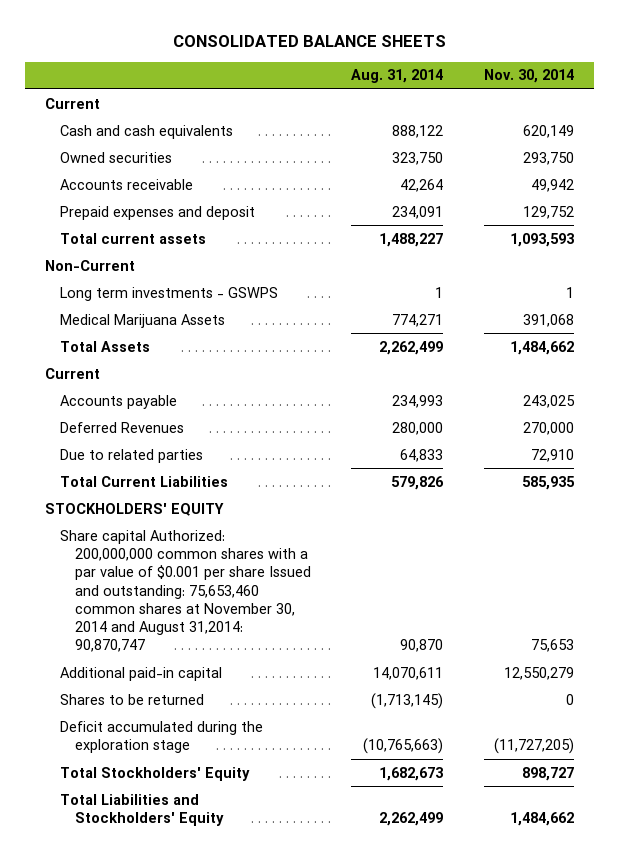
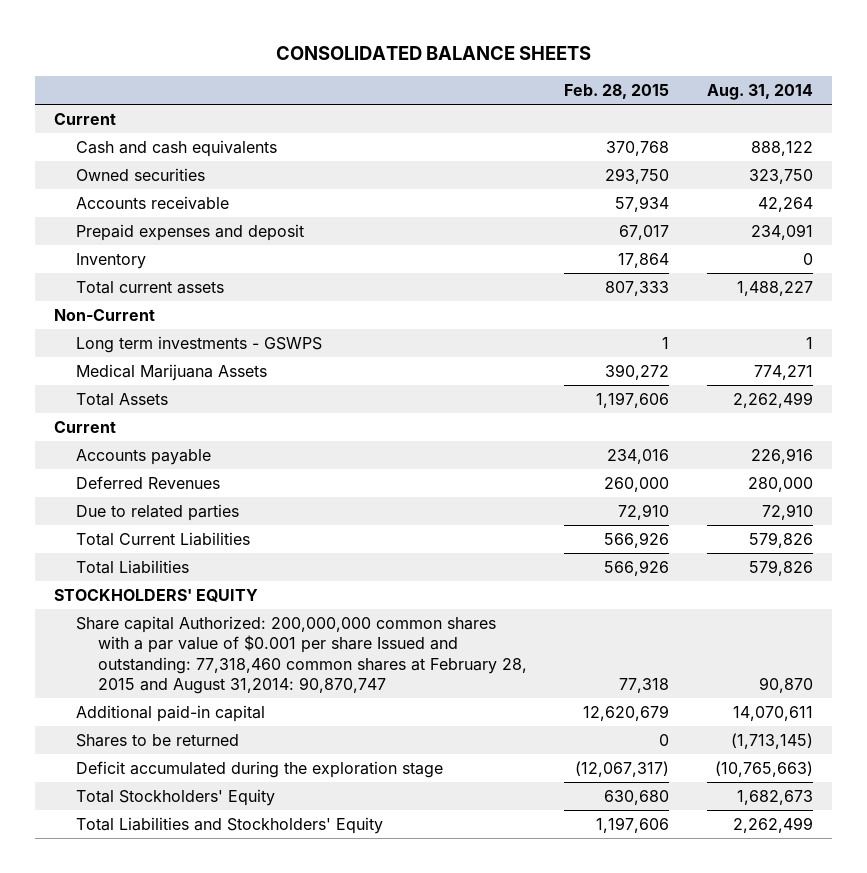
- | Aug. 31, 2014 | Nov. 30, 2014
+ | Feb. 28, 2015 | Aug. 31, 2014
+ Inventory | 17,864 | 0
- Accounts payable | 234,993 | 243,025
+ Accounts payable | 234,016 | 226,916
- Due to related parties | 64,833 | 72,910
+ Due to related parties | 72,910 | 72,910
+ Total Liabilities | 566,926 | 579,826
- Share capital Authorized: 200,000,000 common shares with a par value of $0.001 per share Issued and outstanding: 75,653,460 common shares at November 30, 2014 and August 31,2014: 90,870,747 | 90,870 | 75,653
+ Share capital Authorized: 200,000,000 common shares with a par value of $0.001 per share Issued and outstanding: 77,318,460 common shares at February 28, 2015 and August 31,2014: 90,870,747 | 77,318 | 90,870

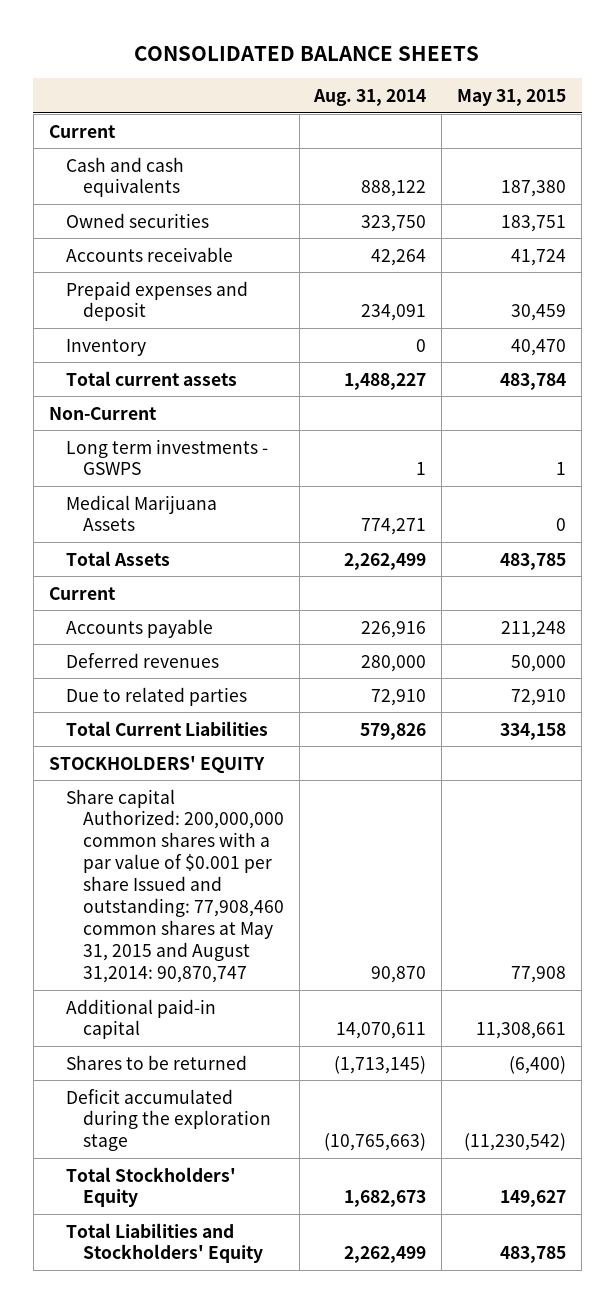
- | Feb. 28, 2015 | Aug. 31, 2014
+ | Aug. 31, 2014 | May 31, 2015
- Deferred Revenues | 260,000 | 280,000
+ Deferred revenues | 280,000 | 50,000
- Total Liabilities | 566,926 | 579,826
- Share capital Authorized: 200,000,000 common shares with a par value of $0.001 per share Issued and outstanding: 77,318,460 common shares at February 28, 2015 and August 31,2014: 90,870,747 | 77,318 | 90,870
+ Share capital Authorized: 200,000,000 common shares with a par value of $0.001 per share Issued and outstanding: 77,908,460 common shares at May 31, 2015 and August 31,2014: 90,870,747 | 90,870 | 77,908

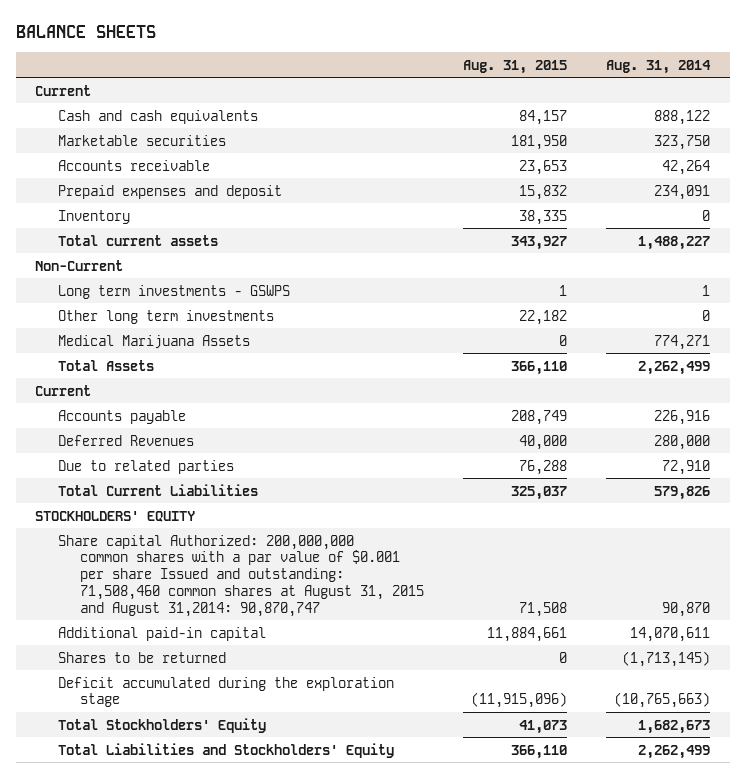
- CONSOLIDATED BALANCE SHEETS
+ BALANCE SHEETS
- | Aug. 31, 2014 | May 31, 2015
+ | Aug. 31, 2015 | Aug. 31, 2014
- Owned securities | 323,750 | 183,751
+ Marketable securities | 181,950 | 323,750
+ Other long term investments | 22,182 | 0
- Deferred revenues | 280,000 | 50,000
+ Deferred Revenues | 40,000 | 280,000
- Share capital Authorized: 200,000,000 common shares with a par value of $0.001 per share Issued and outstanding: 77,908,460 common shares at May 31, 2015 and August 31,2014: 90,870,747 | 90,870 | 77,908
+ Share capital Authorized: 200,000,000 common shares with a par value of $0.001 per share Issued and outstanding: 71,508,460 common shares at August 31, 2015 and August 31,2014: 90,870,747 | 71,508 | 90,870

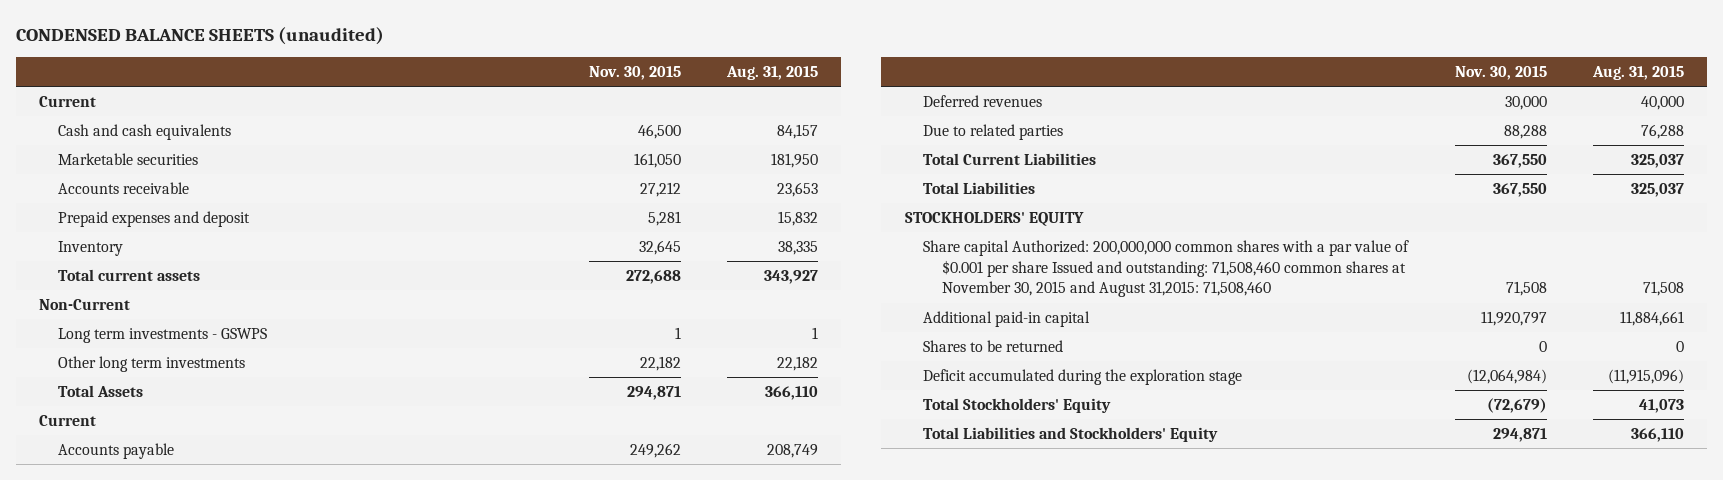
- BALANCE SHEETS
+ CONDENSED BALANCE SHEETS (unaudited)
- | Aug. 31, 2015 | Aug. 31, 2014
+ | Nov. 30, 2015 | Aug. 31, 2015
- Medical Marijuana Assets | 0 | 774,271
- Deferred Revenues | 40,000 | 280,000
+ Deferred revenues | 30,000 | 40,000
+ Total Liabilities | 367,550 | 325,037
- Share capital Authorized: 200,000,000 common shares with a par value of $0.001 per share Issued and outstanding: 71,508,460 common shares at August 31, 2015 and August 31,2014: 90,870,747 | 71,508 | 90,870
+ Share capital Authorized: 200,000,000 common shares with a par value of $0.001 per share Issued and outstanding: 71,508,460 common shares at November 30, 2015 and August 31,2015: 71,508,460 | 71,508 | 71,508

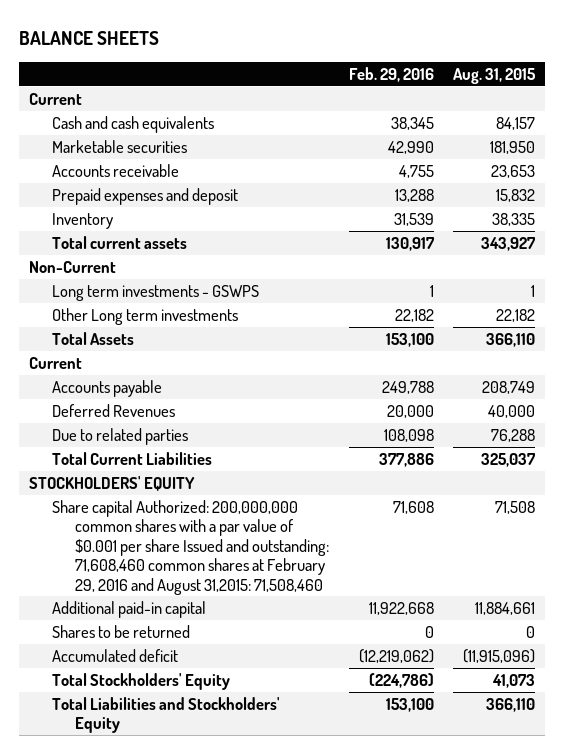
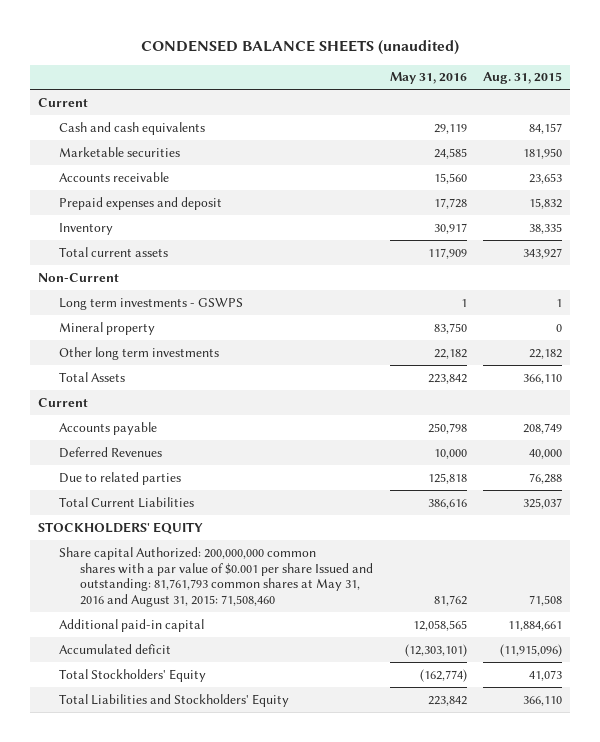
- BALANCE SHEETS
+ CONDENSED BALANCE SHEETS (unaudited)
- | Feb. 29, 2016 | Aug. 31, 2015
+ | May 31, 2016 | Aug. 31, 2015
- Other Long term investments | 22,182 | 22,182
+ Mineral property | 83,750 | 0
+ Other long term investments | 22,182 | 22,182
- Share capital Authorized: 200,000,000 common shares with a par value of $0.001 per share Issued and outstanding: 71,608,460 common shares at February 29, 2016 and August 31,2015: 71,508,460 | 71,608 | 71,508
+ Share capital Authorized: 200,000,000 common shares with a par value of $0.001 per share Issued and outstanding: 81,761,793 common shares at May 31, 2016 and August 31, 2015: 71,508,460 | 81,762 | 71,508
- Shares to be returned | 0 | 0

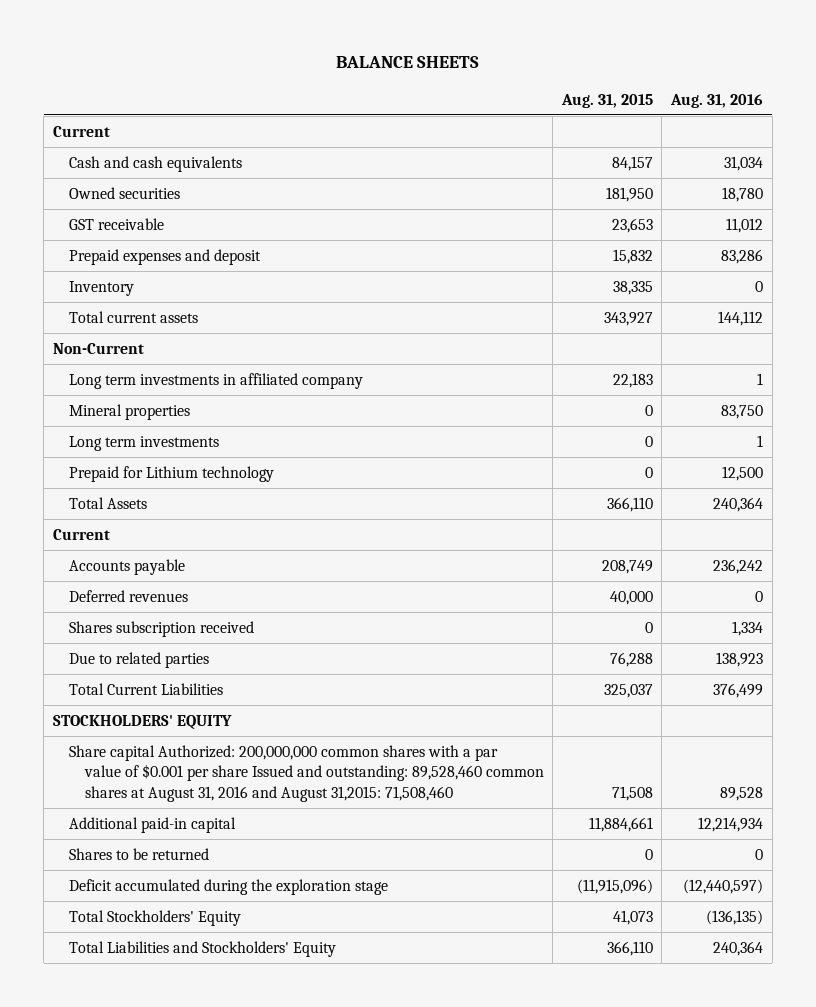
- CONDENSED BALANCE SHEETS (unaudited)
+ BALANCE SHEETS
- | May 31, 2016 | Aug. 31, 2015
+ | Aug. 31, 2015 | Aug. 31, 2016
- Marketable securities | 24,585 | 181,950
- Accounts receivable | 15,560 | 23,653
+ Owned securities | 181,950 | 18,780
+ GST receivable | 23,653 | 11,012
- Long term investments - GSWPS | 1 | 1
- Mineral property | 83,750 | 0
- Other long term investments | 22,182 | 22,182
+ Long term investments in affiliated company | 22,183 | 1
+ Mineral properties | 0 | 83,750
+ Long term investments | 0 | 1
+ Prepaid for Lithium technology | 0 | 12,500
- Deferred Revenues | 10,000 | 40,000
+ Deferred revenues | 40,000 | 0
+ Shares subscription received | 0 | 1,334
- Share capital Authorized: 200,000,000 common shares with a par value of $0.001 per share Issued and outstanding: 81,761,793 common shares at May 31, 2016 and August 31, 2015: 71,508,460 | 81,762 | 71,508
+ Share capital Authorized: 200,000,000 common shares with a par value of $0.001 per share Issued and outstanding: 89,528,460 common shares at August 31, 2016 and August 31,2015: 71,508,460 | 71,508 | 89,528
- Accumulated deficit | (12,303,101) | (11,915,096)
+ Shares to be returned | 0 | 0
+ Deficit accumulated during the exploration stage | (11,915,096) | (12,440,597)

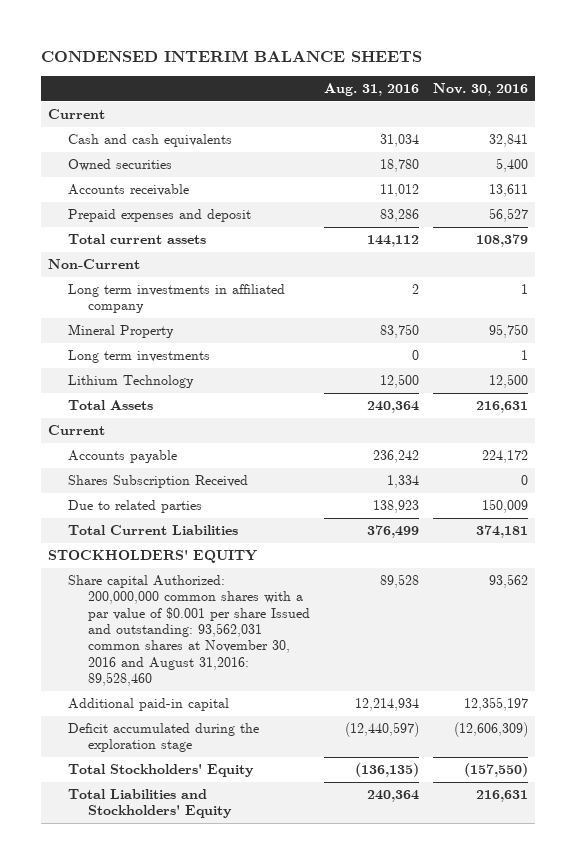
- BALANCE SHEETS
+ CONDENSED INTERIM BALANCE SHEETS
- | Aug. 31, 2015 | Aug. 31, 2016
+ | Aug. 31, 2016 | Nov. 30, 2016
- GST receivable | 23,653 | 11,012
+ Accounts receivable | 11,012 | 13,611
- Inventory | 38,335 | 0
- Long term investments in affiliated company | 22,183 | 1
- Mineral properties | 0 | 83,750
- Long term investments | 0 | 1
- Prepaid for Lithium technology | 0 | 12,500
+ Long term investments in affiliated company | 2 | 1
+ Mineral Property | 83,750 | 95,750
+ Long term investments | 0 | 1
+ Lithium Technology | 12,500 | 12,500
- Deferred revenues | 40,000 | 0
- Shares subscription received | 0 | 1,334
+ Shares Subscription Received | 1,334 | 0
- Share capital Authorized: 200,000,000 common shares with a par value of $0.001 per share Issued and outstanding: 89,528,460 common shares at August 31, 2016 and August 31,2015: 71,508,460 | 71,508 | 89,528
+ Share capital Authorized: 200,000,000 common shares with a par value of $0.001 per share Issued and outstanding: 93,562,031 common shares at November 30, 2016 and August 31,2016: 89,528,460 | 89,528 | 93,562
- Shares to be returned | 0 | 0

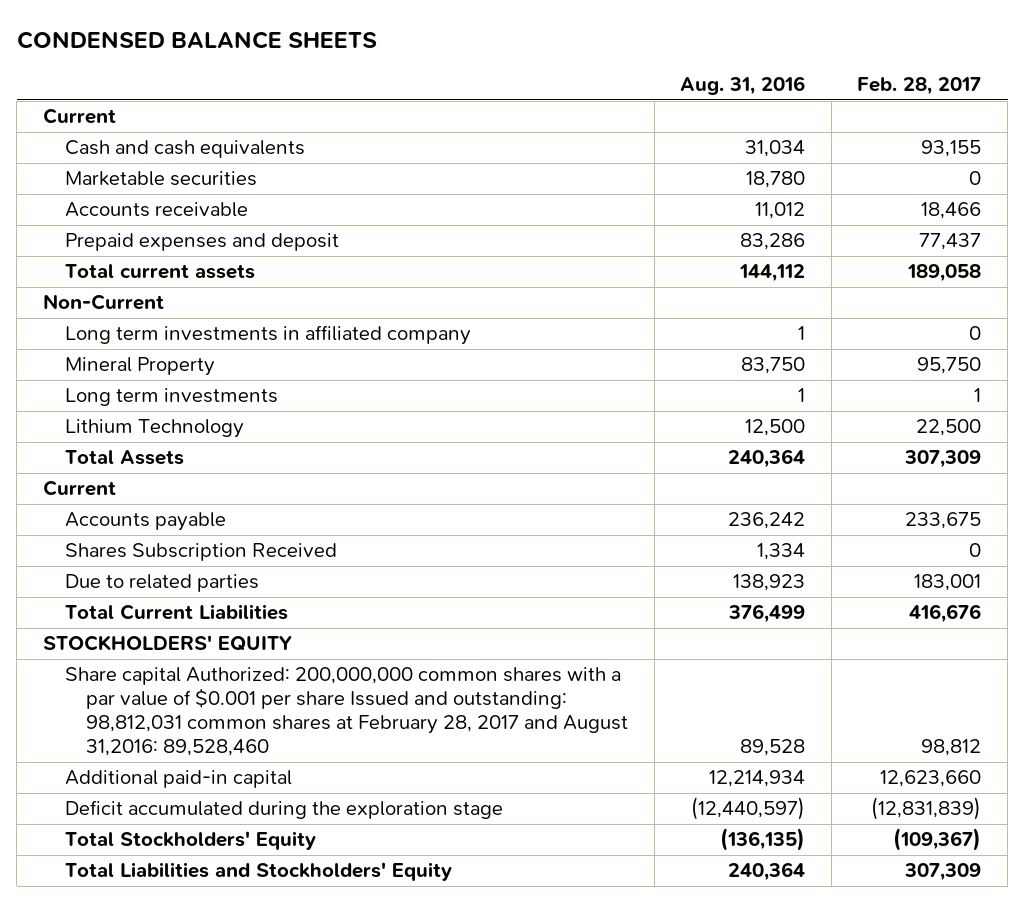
- CONDENSED INTERIM BALANCE SHEETS
+ CONDENSED BALANCE SHEETS
- | Aug. 31, 2016 | Nov. 30, 2016
+ | Aug. 31, 2016 | Feb. 28, 2017
- Owned securities | 18,780 | 5,400
+ Marketable securities | 18,780 | 0
- Long term investments in affiliated company | 2 | 1
+ Long term investments in affiliated company | 1 | 0
- Long term investments | 0 | 1
+ Long term investments | 1 | 1
- Share capital Authorized: 200,000,000 common shares with a par value of $0.001 per share Issued and outstanding: 93,562,031 common shares at November 30, 2016 and August 31,2016: 89,528,460 | 89,528 | 93,562
+ Share capital Authorized: 200,000,000 common shares with a par value of $0.001 per share Issued and outstanding: 98,812,031 common shares at February 28, 2017 and August 31,2016: 89,528,460 | 89,528 | 98,812

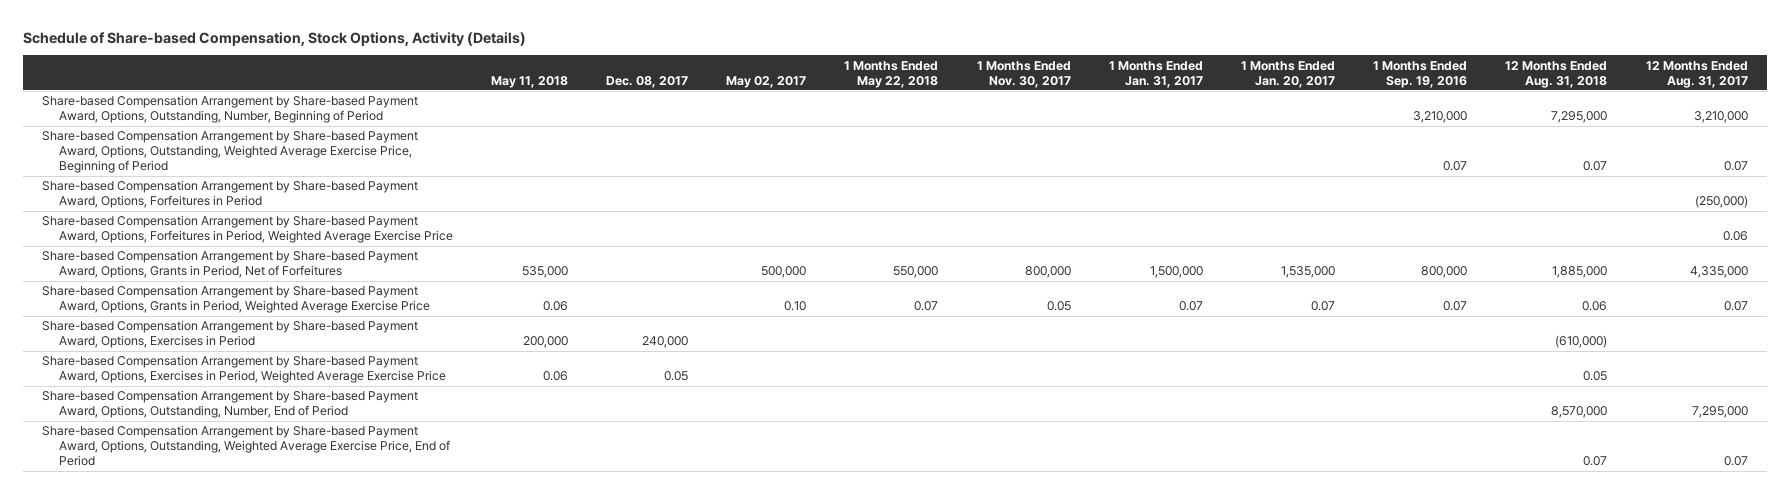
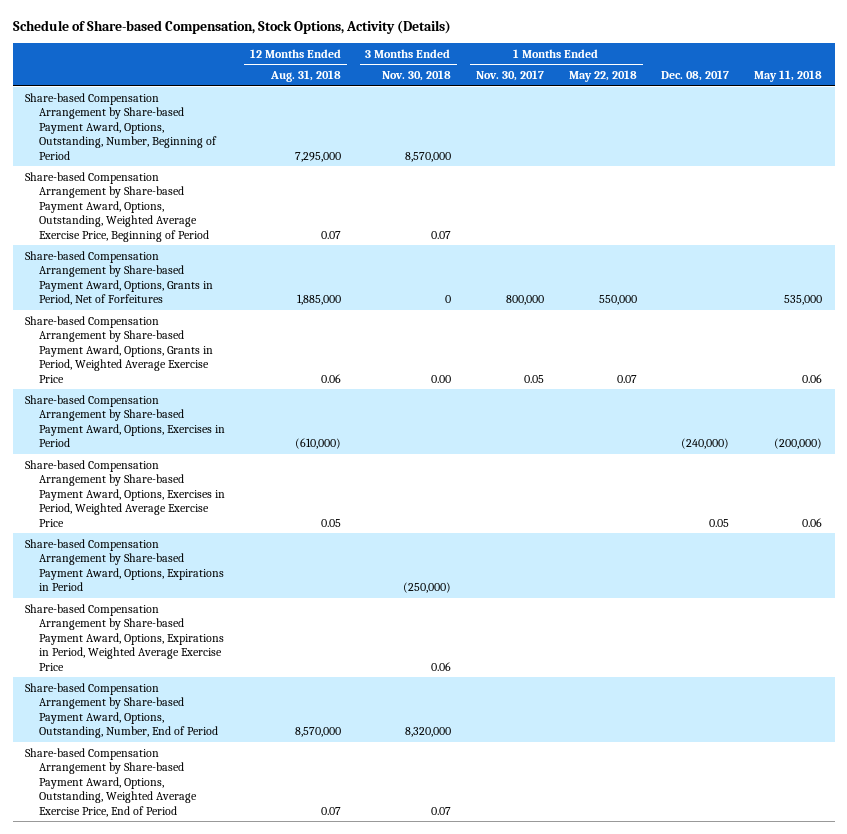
- | May 11, 2018 | Dec. 08, 2017 | May 02, 2017 | 1 Months Ended May 22, 2018 | 1 Months Ended Nov. 30, 2017 | 1 Months Ended Jan. 31, 2017 | 1 Months Ended Jan. 20, 2017 | 1 Months Ended Sep. 19, 2016 | 12 Months Ended Aug. 31, 2018 | 12 Months Ended Aug. 31, 2017
+ | 12 Months Ended Aug. 31, 2018 | 3 Months Ended Nov. 30, 2018 | 1 Months Ended Nov. 30, 2017 | 1 Months Ended May 22, 2018 | Dec. 08, 2017 | May 11, 2018
- Share-based Compensation Arrangement by Share-based Payment Award, Options, Forfeitures in Period | | | | | | | | | | (250,000)
- Share-based Compensation Arrangement by Share-based Payment Award, Options, Forfeitures in Period, Weighted Average Exercise Price | | | | | | | | | | 0.06
- Share-based Compensation Arrangement by Share-based Payment Award, Options, Exercises in Period | 200,000 | 240,000 | | | | | | | (610,000) |
+ Share-based Compensation Arrangement by Share-based Payment Award, Options, Exercises in Period | (610,000) | | | | (240,000) | (200,000)
+ Share-based Compensation Arrangement by Share-based Payment Award, Options, Expirations in Period | | (250,000) | | | |
+ Share-based Compensation Arrangement by Share-based Payment Award, Options, Expirations in Period, Weighted Average Exercise Price | | 0.06 | | | |

